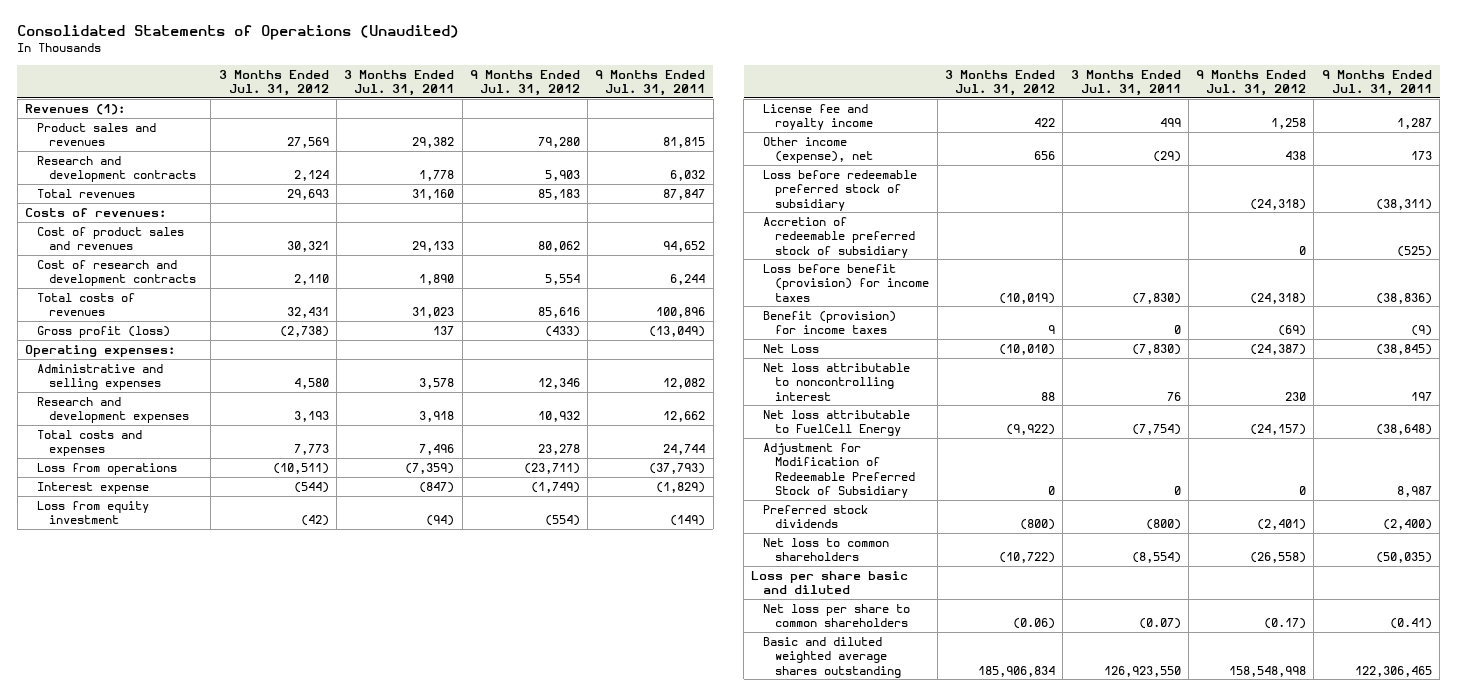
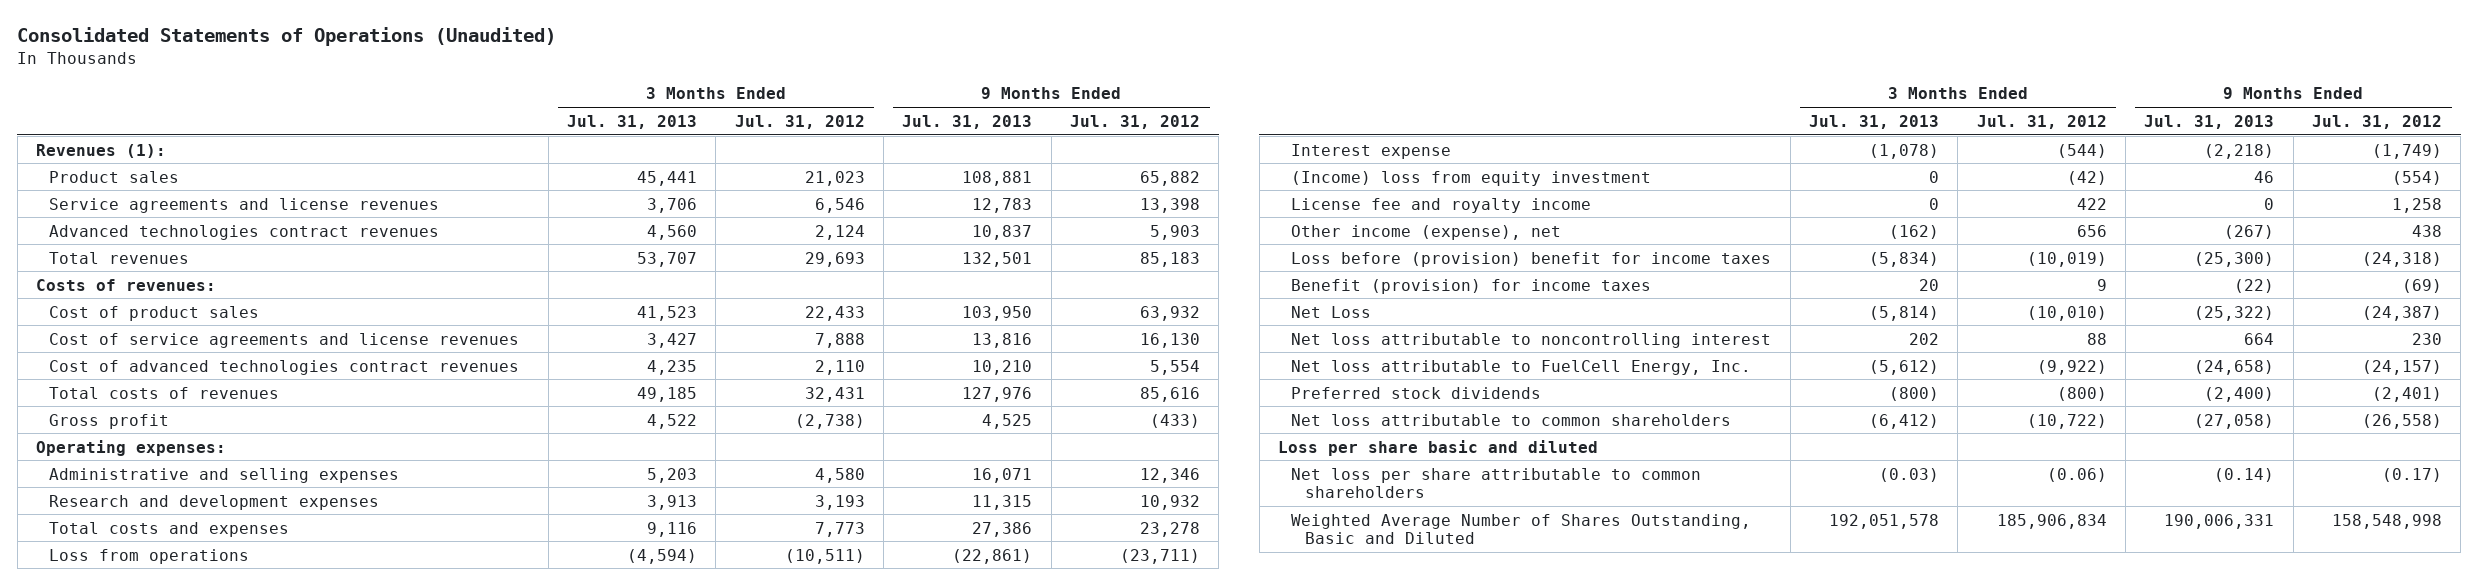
- | 3 Months Ended Jul. 31, 2012 | 3 Months Ended Jul. 31, 2011 | 9 Months Ended Jul. 31, 2012 | 9 Months Ended Jul. 31, 2011
+ | 3 Months Ended Jul. 31, 2013 | 3 Months Ended Jul. 31, 2012 | 9 Months Ended Jul. 31, 2013 | 9 Months Ended Jul. 31, 2012
- Product sales and revenues | 27,569 | 29,382 | 79,280 | 81,815
- Research and development contracts | 2,124 | 1,778 | 5,903 | 6,032
+ Product sales | 45,441 | 21,023 | 108,881 | 65,882
+ Service agreements and license revenues | 3,706 | 6,546 | 12,783 | 13,398
+ Advanced technologies contract revenues | 4,560 | 2,124 | 10,837 | 5,903
- Cost of product sales and revenues | 30,321 | 29,133 | 80,062 | 94,652
- Cost of research and development contracts | 2,110 | 1,890 | 5,554 | 6,244
+ Cost of product sales | 41,523 | 22,433 | 103,950 | 63,932
+ Cost of service agreements and license revenues | 3,427 | 7,888 | 13,816 | 16,130
+ Cost of advanced technologies contract revenues | 4,235 | 2,110 | 10,210 | 5,554
- Gross profit (loss) | (2,738) | 137 | (433) | (13,049)
+ Gross profit | 4,522 | (2,738) | 4,525 | (433)
- Loss from equity investment | (42) | (94) | (554) | (149)
+ (Income) loss from equity investment | 0 | (42) | 46 | (554)
- Loss before redeemable preferred stock of subsidiary | | | (24,318) | (38,311)
- Accretion of redeemable preferred stock of subsidiary | | | 0 | (525)
- Loss before benefit (provision) for income taxes | (10,019) | (7,830) | (24,318) | (38,836)
+ Loss before (provision) benefit for income taxes | (5,834) | (10,019) | (25,300) | (24,318)
- Net loss attributable to FuelCell Energy | (9,922) | (7,754) | (24,157) | (38,648)
- Adjustment for Modification of Redeemable Preferred Stock of Subsidiary | 0 | 0 | 0 | 8,987
+ Net loss attributable to FuelCell Energy, Inc. | (5,612) | (9,922) | (24,658) | (24,157)
- Net loss to common shareholders | (10,722) | (8,554) | (26,558) | (50,035)
+ Net loss attributable to common shareholders | (6,412) | (10,722) | (27,058) | (26,558)
- Net loss per share to common shareholders | (0.06) | (0.07) | (0.17) | (0.41)
- Basic and diluted weighted average shares outstanding | 185,906,834 | 126,923,550 | 158,548,998 | 122,306,465
+ Net loss per share attributable to common shareholders | (0.03) | (0.06) | (0.14) | (0.17)
+ Weighted Average Number of Shares Outstanding, Basic and Diluted | 192,051,578 | 185,906,834 | 190,006,331 | 158,548,998

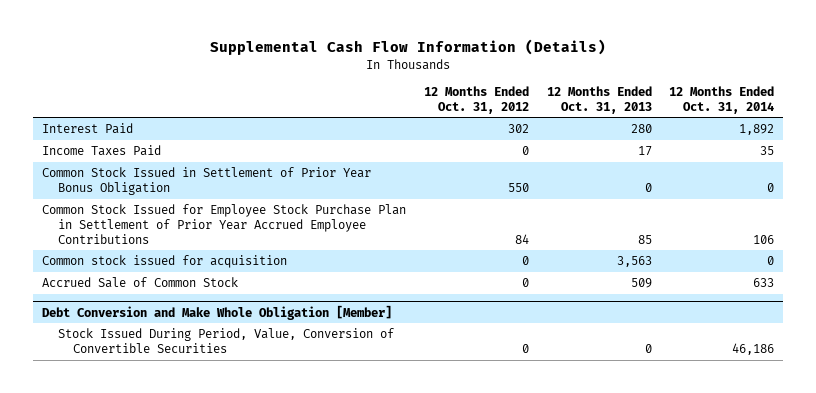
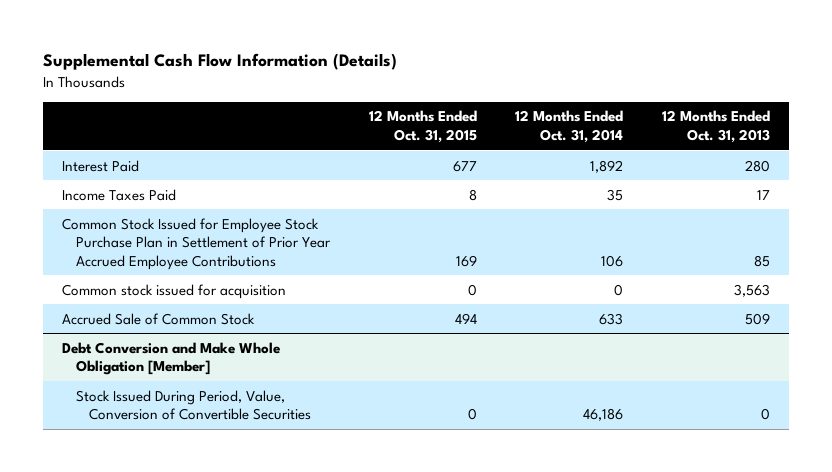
- | 12 Months Ended Oct. 31, 2012 | 12 Months Ended Oct. 31, 2013 | 12 Months Ended Oct. 31, 2014
+ | 12 Months Ended Oct. 31, 2015 | 12 Months Ended Oct. 31, 2014 | 12 Months Ended Oct. 31, 2013
- Common Stock Issued in Settlement of Prior Year Bonus Obligation | 550 | 0 | 0

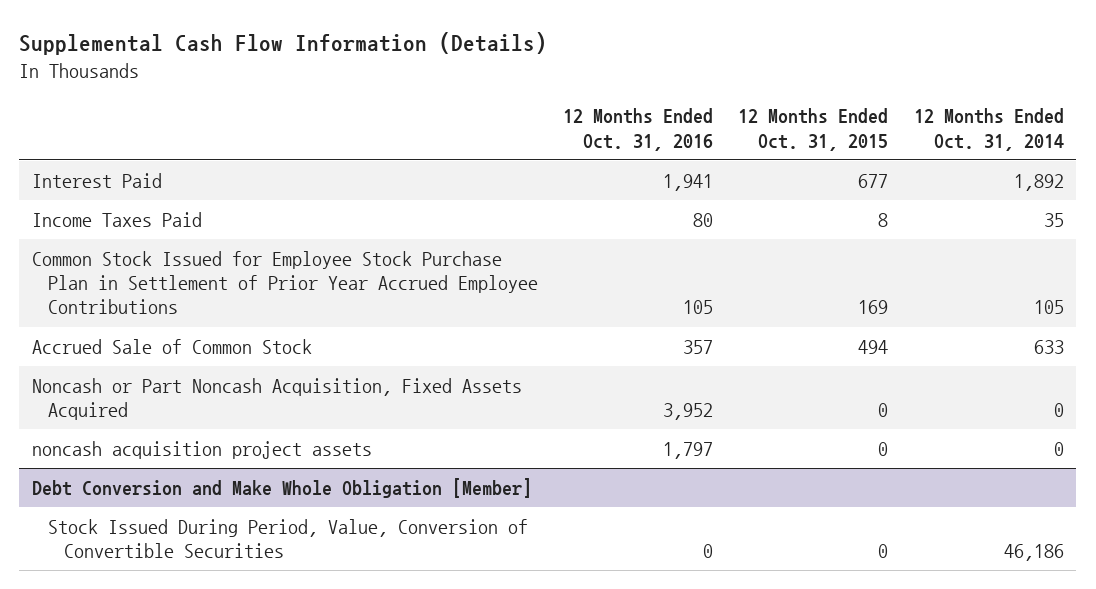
- | 12 Months Ended Oct. 31, 2015 | 12 Months Ended Oct. 31, 2014 | 12 Months Ended Oct. 31, 2013
+ | 12 Months Ended Oct. 31, 2016 | 12 Months Ended Oct. 31, 2015 | 12 Months Ended Oct. 31, 2014
- Common Stock Issued for Employee Stock Purchase Plan in Settlement of Prior Year Accrued Employee Contributions | 169 | 106 | 85
- Common stock issued for acquisition | 0 | 0 | 3,563
+ Common Stock Issued for Employee Stock Purchase Plan in Settlement of Prior Year Accrued Employee Contributions | 105 | 169 | 105
+ Noncash or Part Noncash Acquisition, Fixed Assets Acquired | 3,952 | 0 | 0
+ noncash acquisition project assets | 1,797 | 0 | 0

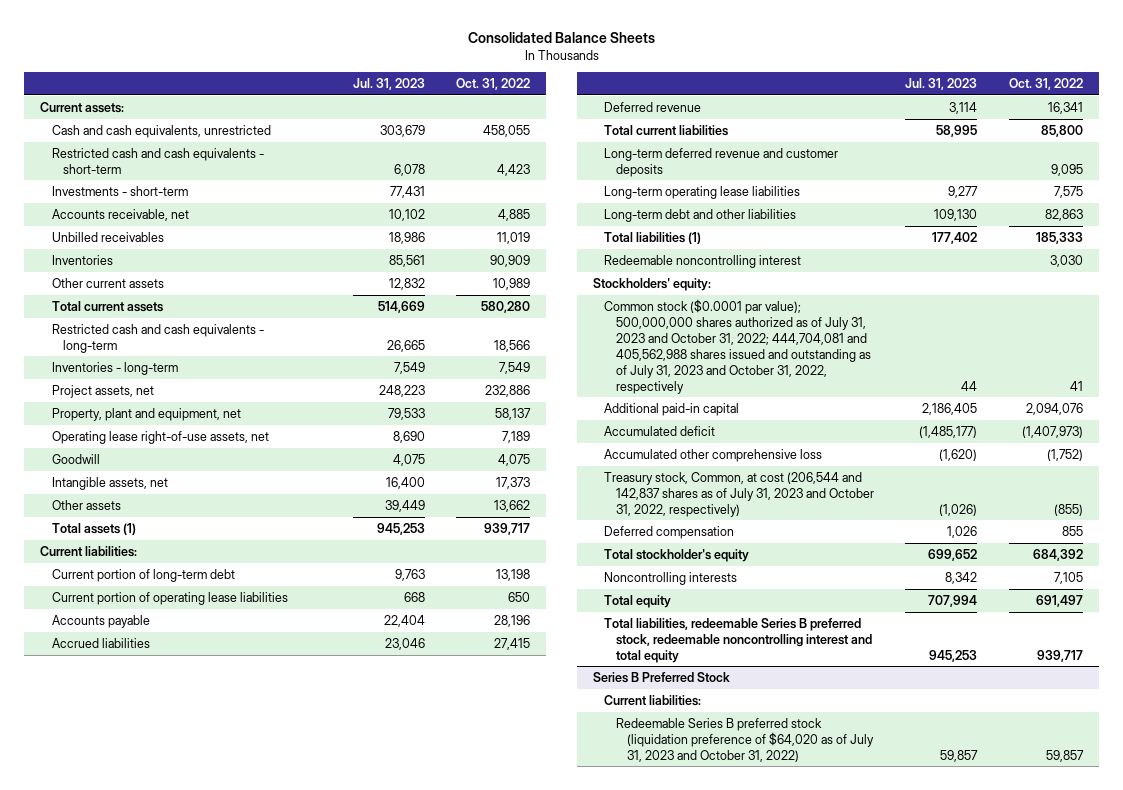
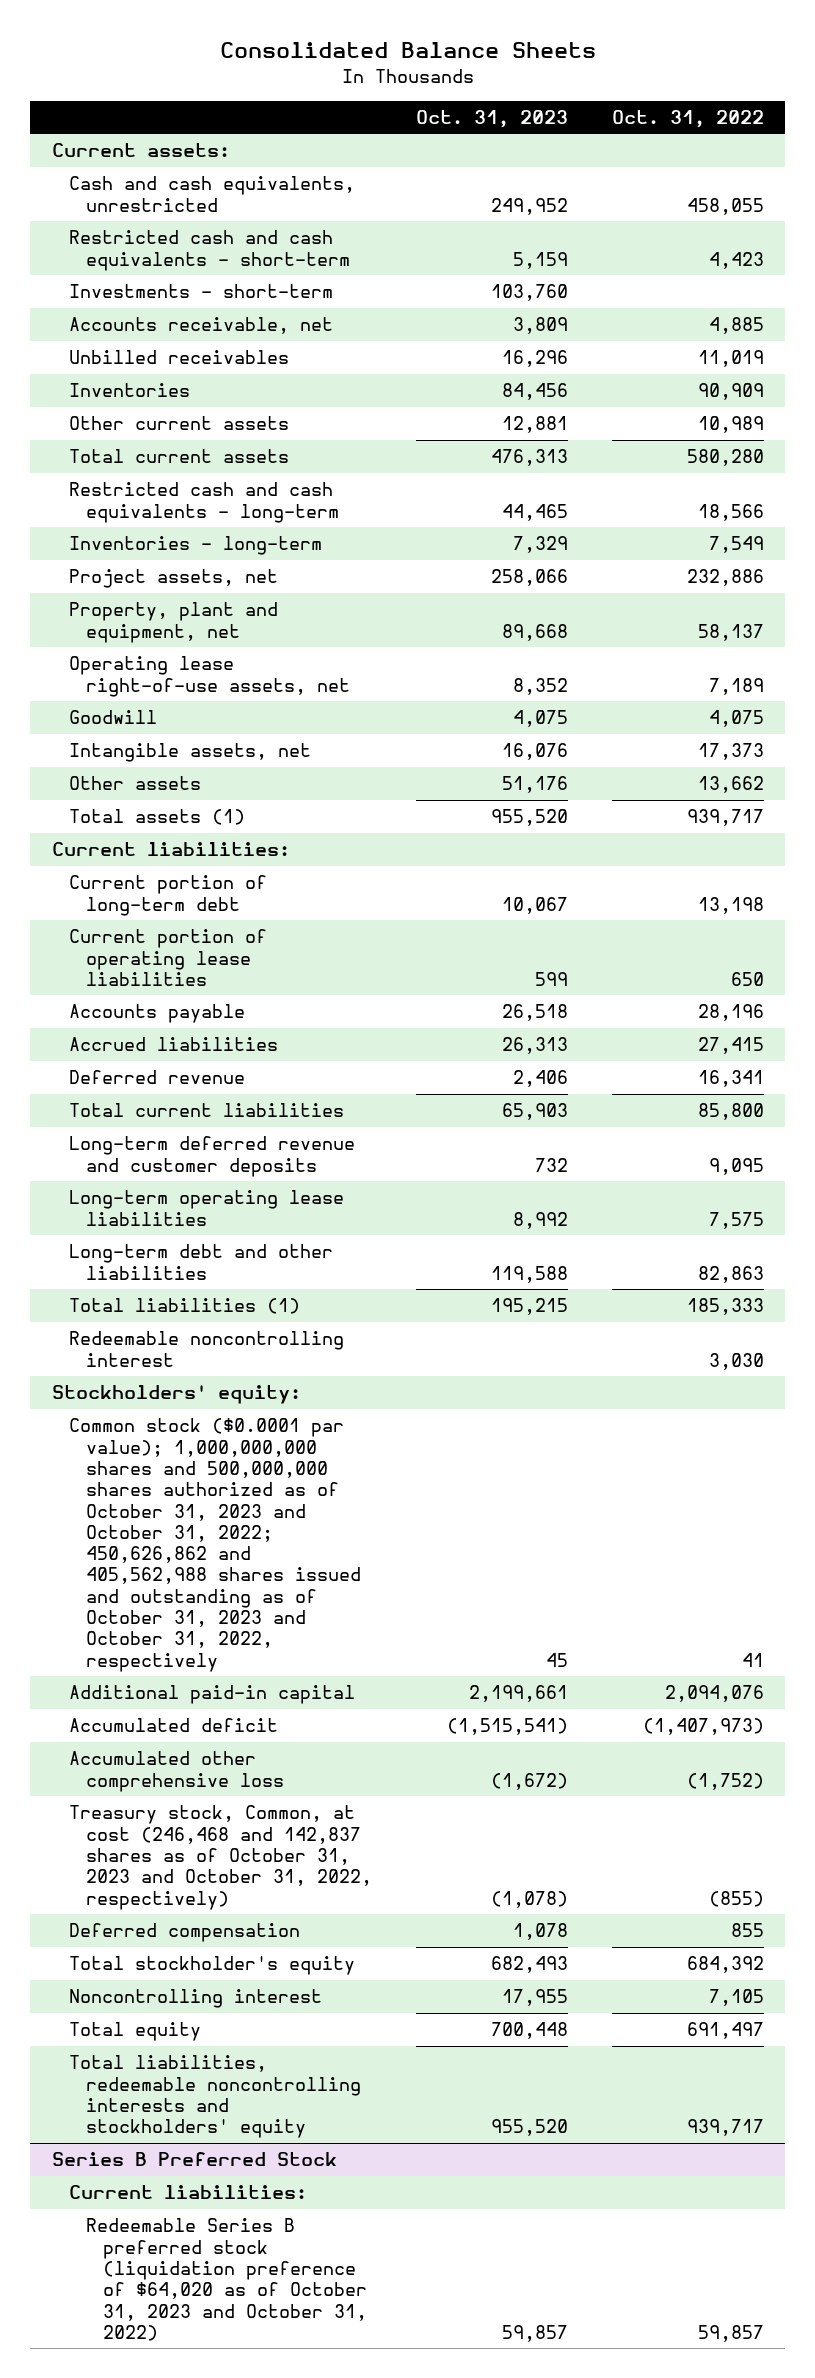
- | Jul. 31, 2023 | Oct. 31, 2022
+ | Oct. 31, 2023 | Oct. 31, 2022
- Common stock ($0.0001 par value); 500,000,000 shares authorized as of July 31, 2023 and October 31, 2022; 444,704,081 and 405,562,988 shares issued and outstanding as of July 31, 2023 and October 31, 2022, respectively | 44 | 41
+ Common stock ($0.0001 par value); 1,000,000,000 shares and 500,000,000 shares authorized as of October 31, 2023 and October 31, 2022; 450,626,862 and 405,562,988 shares issued and outstanding as of October 31, 2023 and October 31, 2022, respectively | 45 | 41
- Treasury stock, Common, at cost (206,544 and 142,837 shares as of July 31, 2023 and October 31, 2022, respectively) | (1,026) | (855)
+ Treasury stock, Common, at cost (246,468 and 142,837 shares as of October 31, 2023 and October 31, 2022, respectively) | (1,078) | (855)
- Noncontrolling interests | 8,342 | 7,105
+ Noncontrolling interest | 17,955 | 7,105
- Total liabilities, redeemable Series B preferred stock, redeemable noncontrolling interest and total equity | 945,253 | 939,717
+ Total liabilities, redeemable noncontrolling interests and stockholders' equity | 955,520 | 939,717
@ Series B Preferred Stock
- Redeemable Series B preferred stock (liquidation preference of $64,020 as of July 31, 2023 and October 31, 2022) | 59,857 | 59,857
+ Redeemable Series B preferred stock (liquidation preference of $64,020 as of October 31, 2023 and October 31, 2022) | 59,857 | 59,857

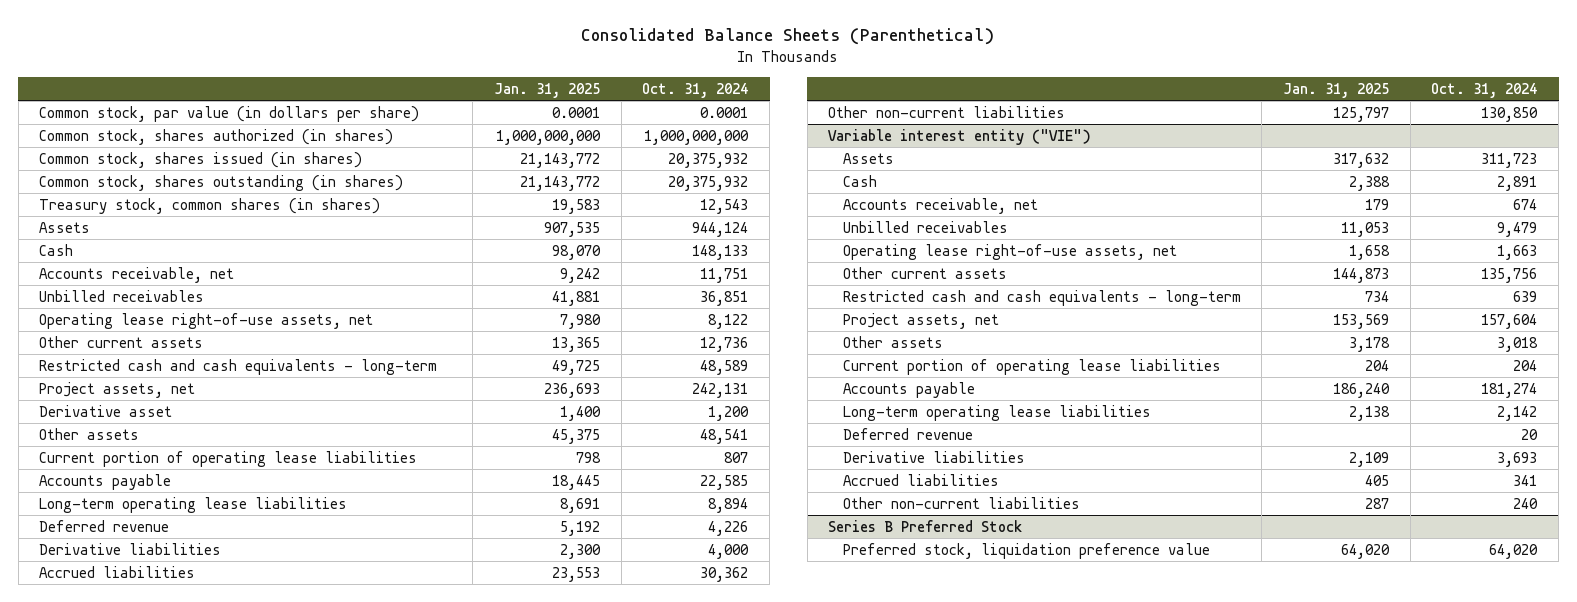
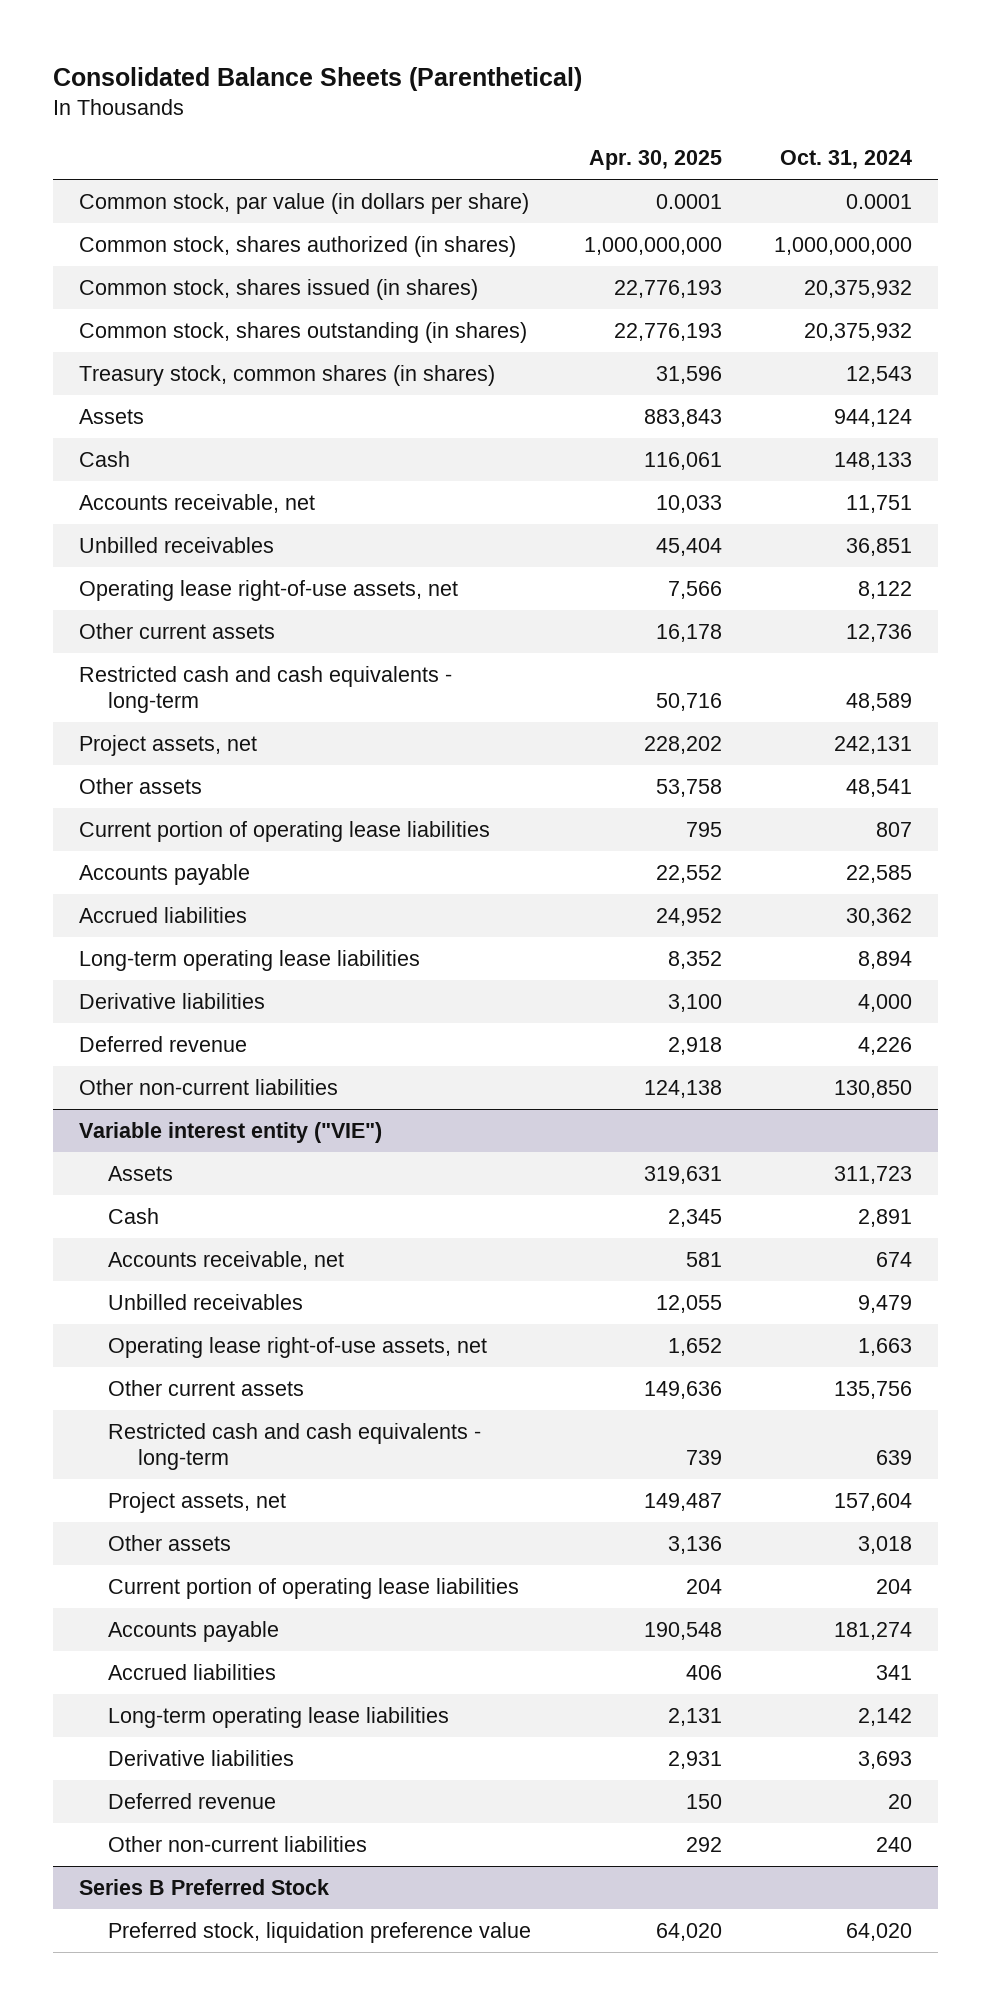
- | Jan. 31, 2025 | Oct. 31, 2024
+ | Apr. 30, 2025 | Oct. 31, 2024
- Derivative asset | 1,400 | 1,200
moved up: Accrued liabilities | 24,952 | 30,362
moved down: Deferred revenue | 2,918 | 4,226
@ Variable interest entity ("VIE")
moved up: Accrued liabilities | 406 | 341
moved down: Deferred revenue | 150 | 20

